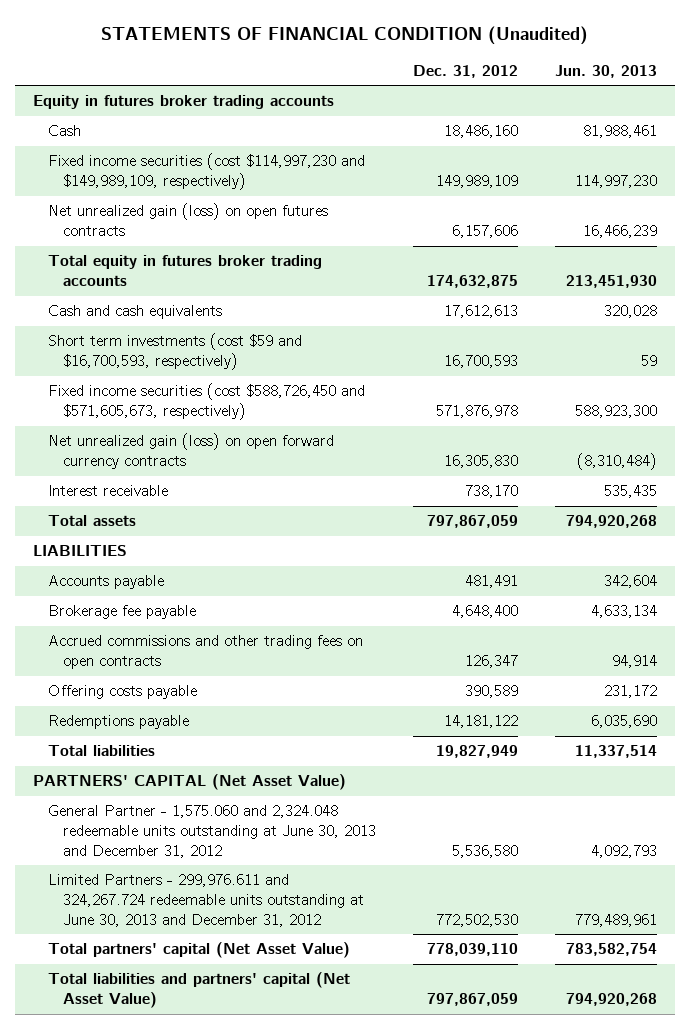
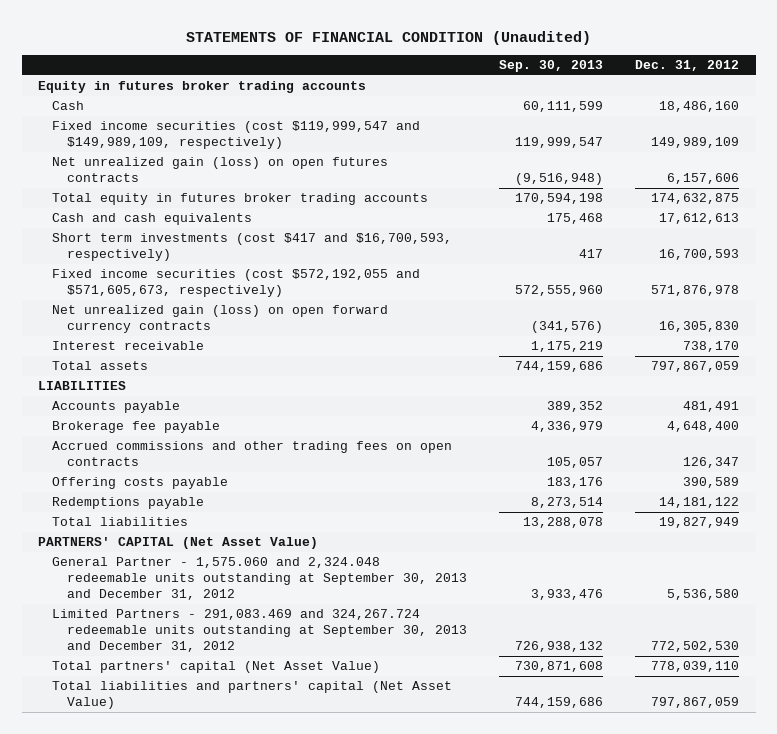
- | Dec. 31, 2012 | Jun. 30, 2013
+ | Sep. 30, 2013 | Dec. 31, 2012
- Fixed income securities (cost $114,997,230 and $149,989,109, respectively) | 149,989,109 | 114,997,230
+ Fixed income securities (cost $119,999,547 and $149,989,109, respectively) | 119,999,547 | 149,989,109
- Short term investments (cost $59 and $16,700,593, respectively) | 16,700,593 | 59
- Fixed income securities (cost $588,726,450 and $571,605,673, respectively) | 571,876,978 | 588,923,300
+ Short term investments (cost $417 and $16,700,593, respectively) | 417 | 16,700,593
+ Fixed income securities (cost $572,192,055 and $571,605,673, respectively) | 572,555,960 | 571,876,978
- General Partner - 1,575.060 and 2,324.048 redeemable units outstanding at June 30, 2013 and December 31, 2012 | 5,536,580 | 4,092,793
- Limited Partners - 299,976.611 and 324,267.724 redeemable units outstanding at June 30, 2013 and December 31, 2012 | 772,502,530 | 779,489,961
+ General Partner - 1,575.060 and 2,324.048 redeemable units outstanding at September 30, 2013 and December 31, 2012 | 3,933,476 | 5,536,580
+ Limited Partners - 291,083.469 and 324,267.724 redeemable units outstanding at September 30, 2013 and December 31, 2012 | 726,938,132 | 772,502,530

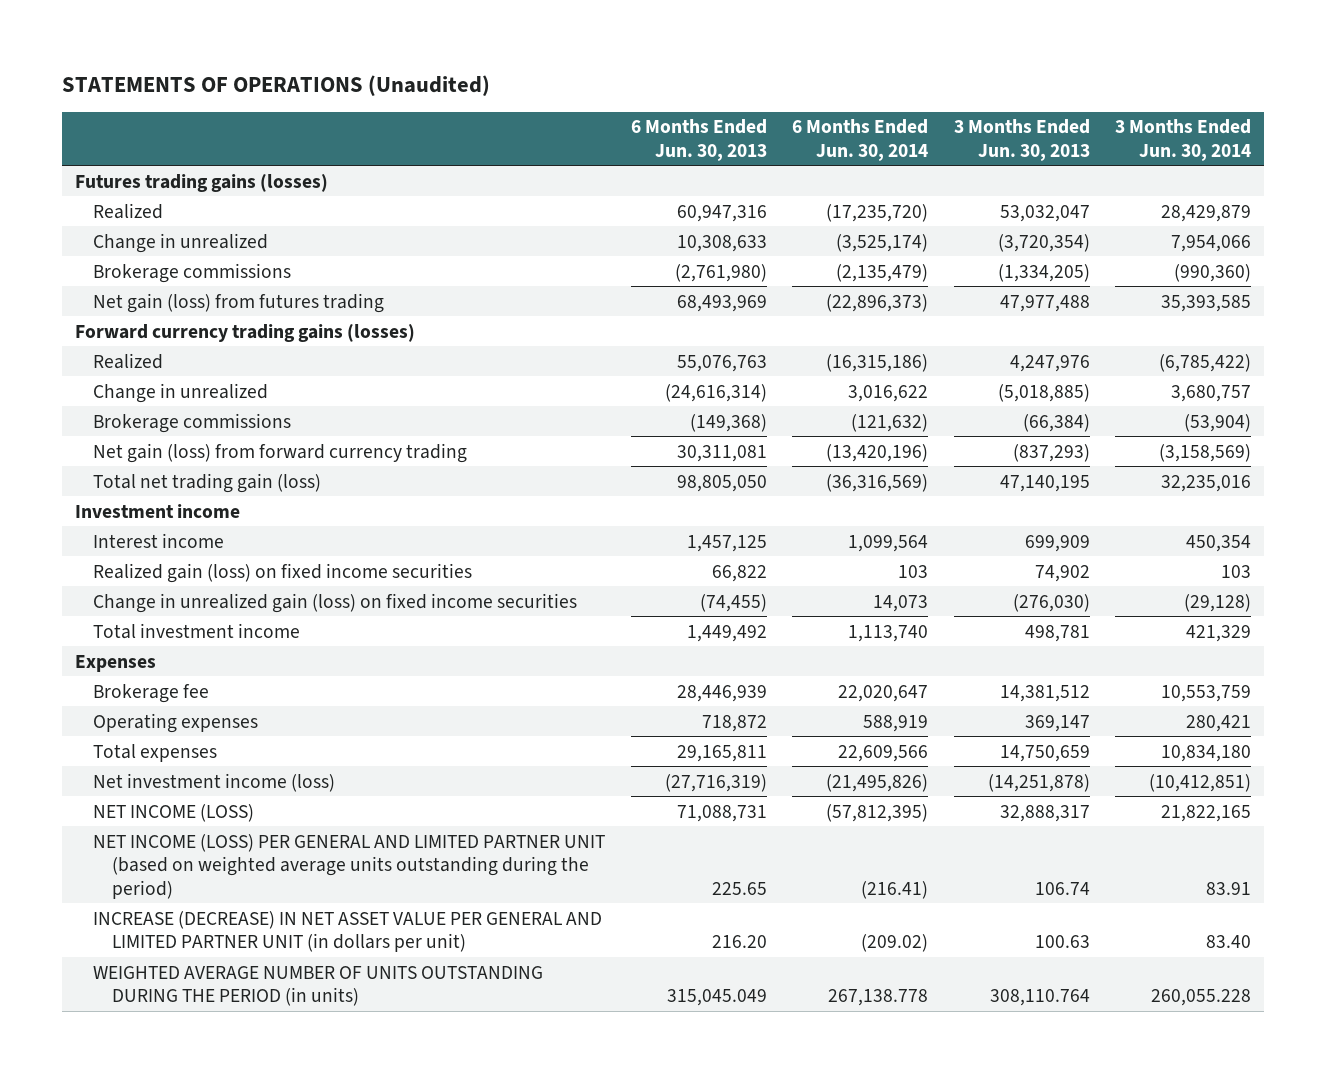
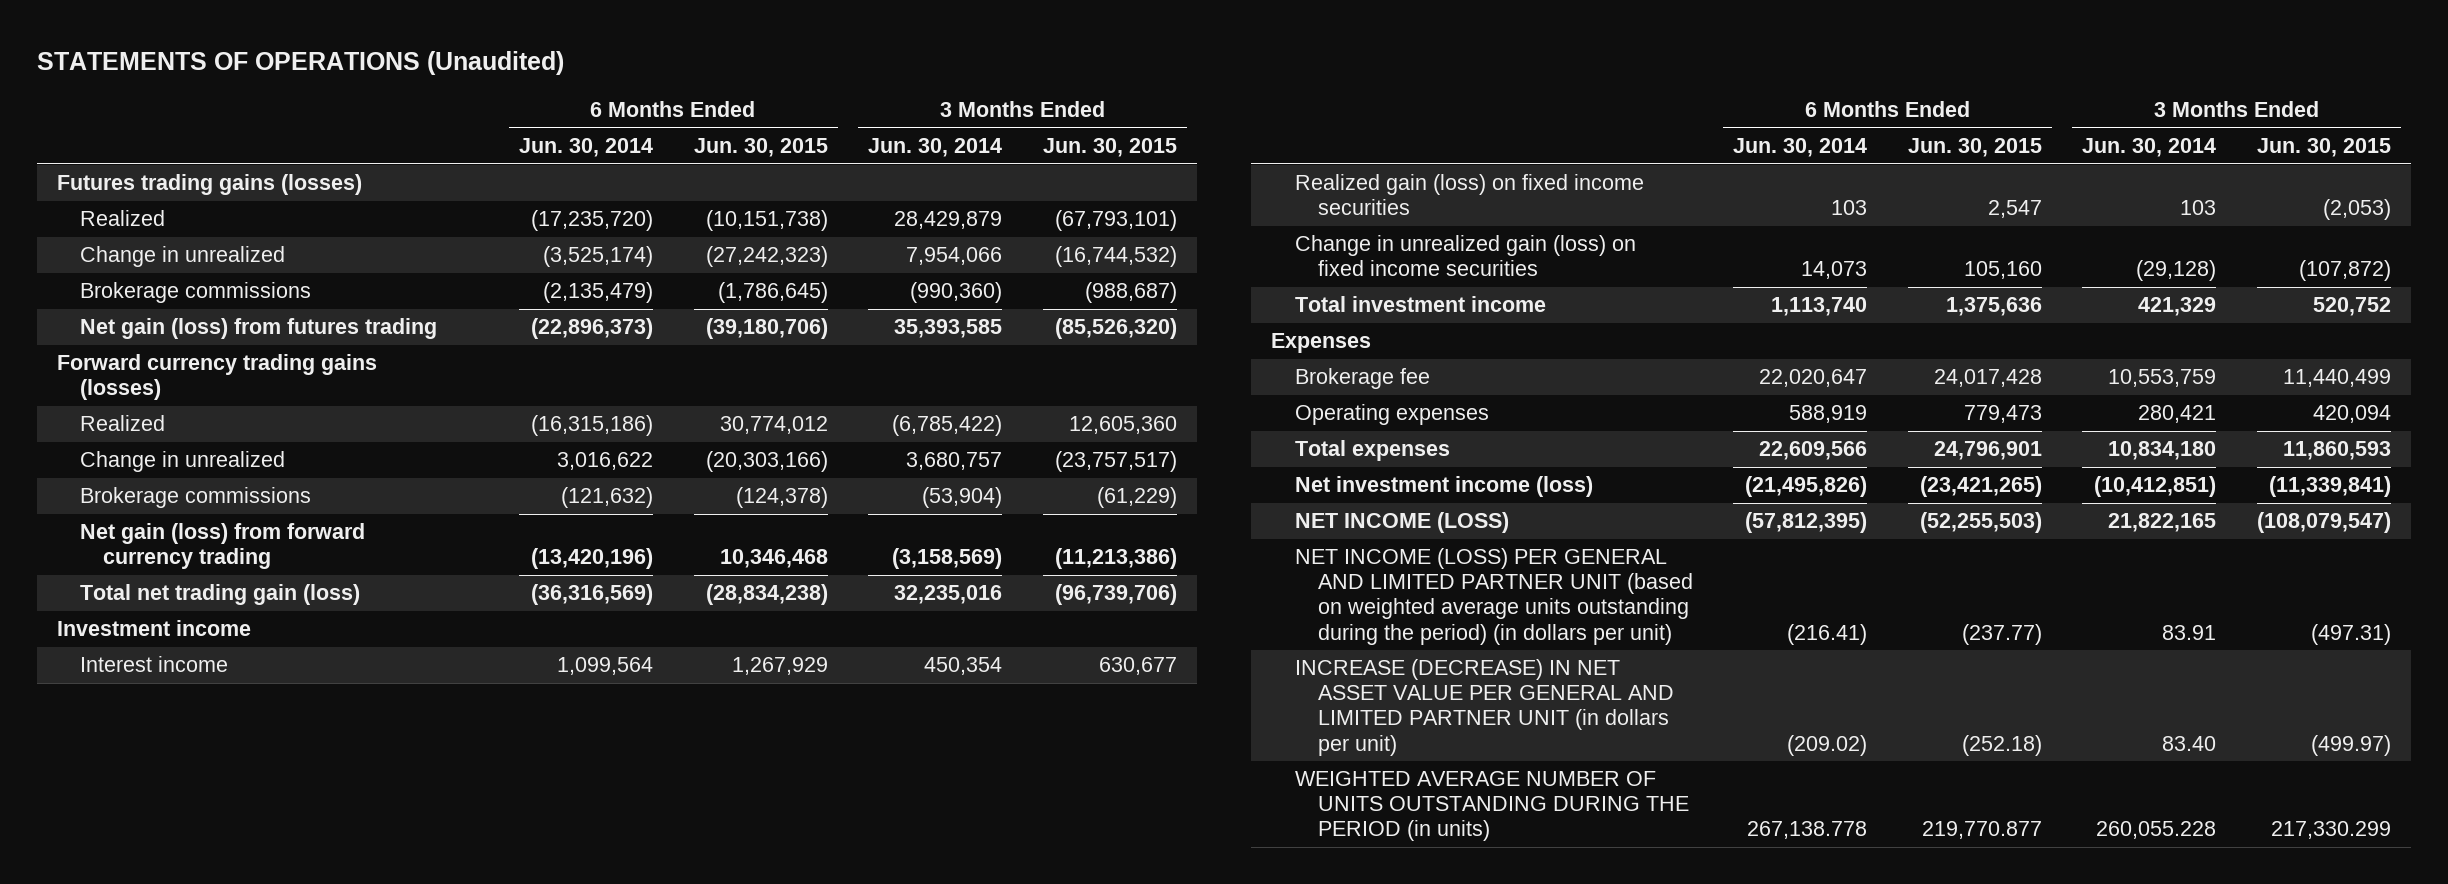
- | 6 Months Ended Jun. 30, 2013 | 6 Months Ended Jun. 30, 2014 | 3 Months Ended Jun. 30, 2013 | 3 Months Ended Jun. 30, 2014
+ | 6 Months Ended Jun. 30, 2014 | 6 Months Ended Jun. 30, 2015 | 3 Months Ended Jun. 30, 2014 | 3 Months Ended Jun. 30, 2015
- NET INCOME (LOSS) PER GENERAL AND LIMITED PARTNER UNIT (based on weighted average units outstanding during the period) | 225.65 | (216.41) | 106.74 | 83.91
+ NET INCOME (LOSS) PER GENERAL AND LIMITED PARTNER UNIT (based on weighted average units outstanding during the period) (in dollars per unit) | (216.41) | (237.77) | 83.91 | (497.31)

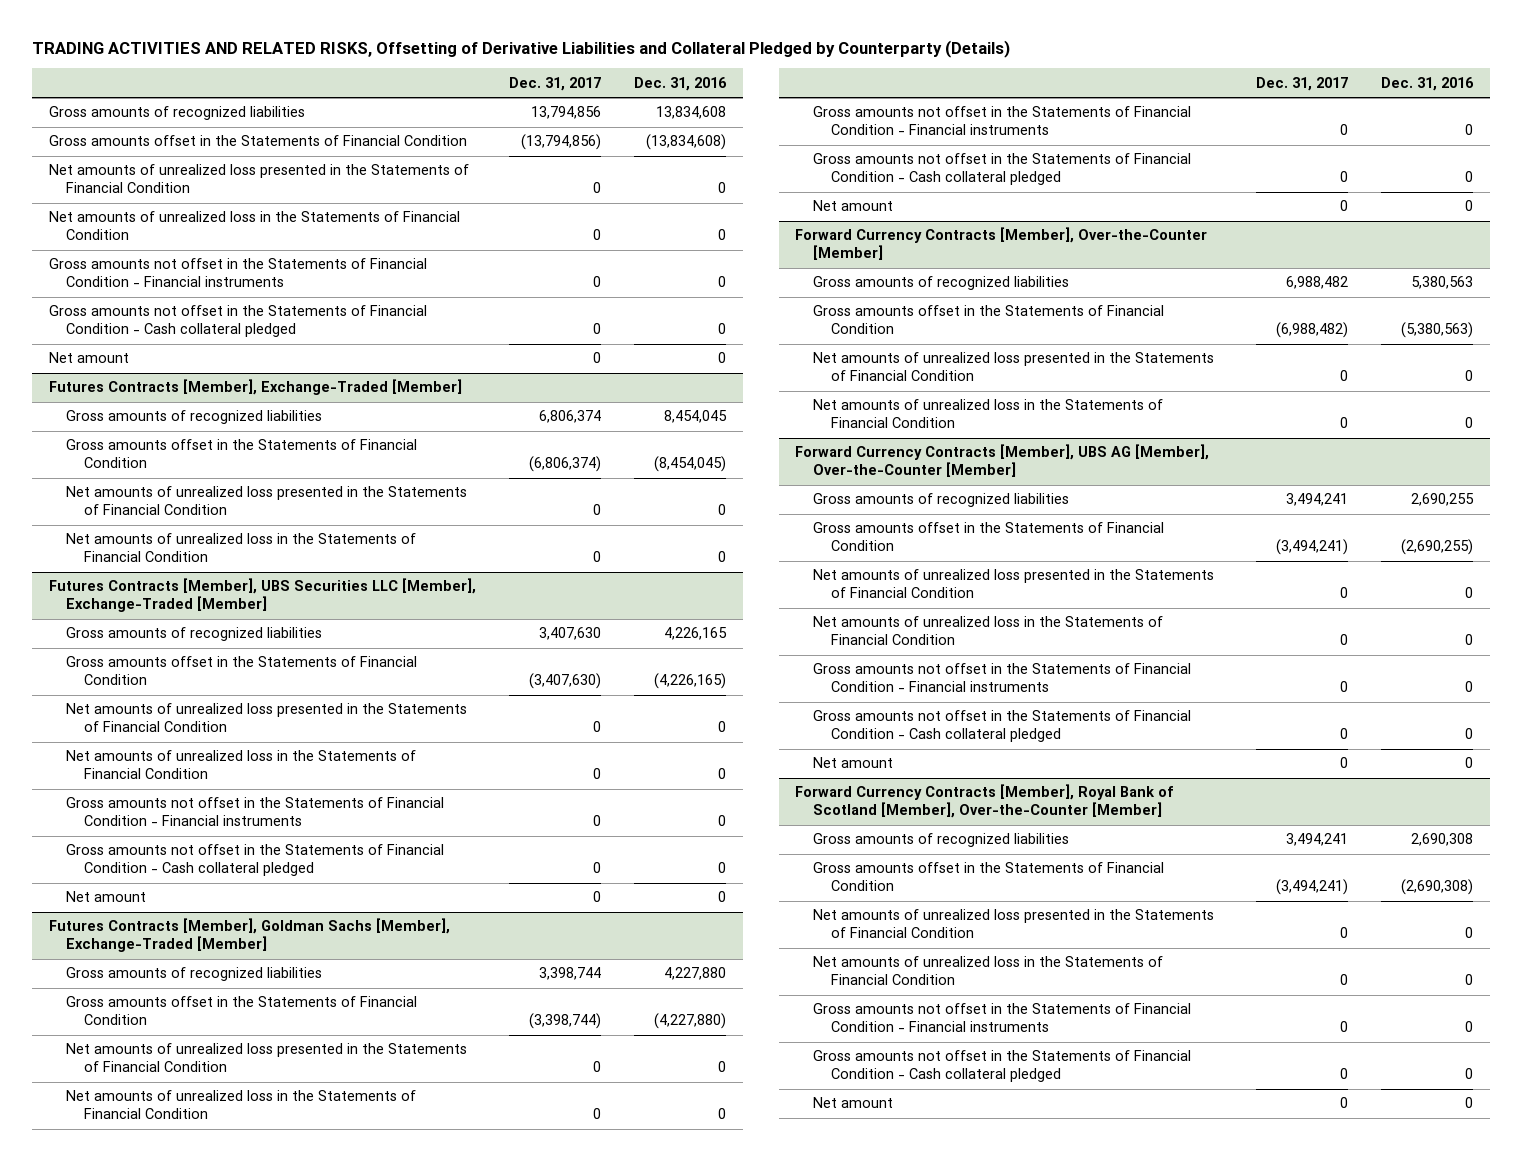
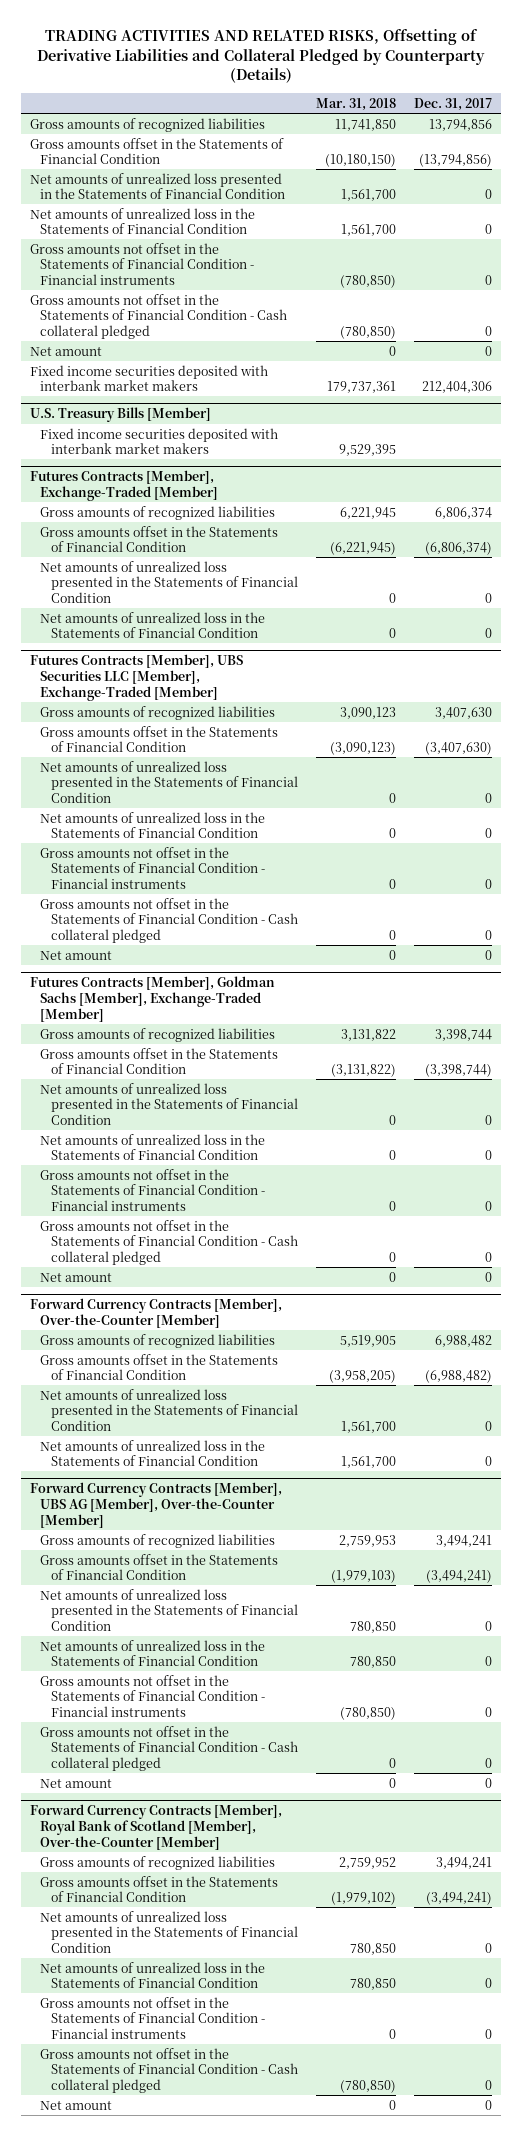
- | Dec. 31, 2017 | Dec. 31, 2016
+ | Mar. 31, 2018 | Dec. 31, 2017
+ Fixed income securities deposited with interbank market makers | 179,737,361 | 212,404,306
+ U.S. Treasury Bills [Member]
+ Fixed income securities deposited with interbank market makers | 9,529,395 |

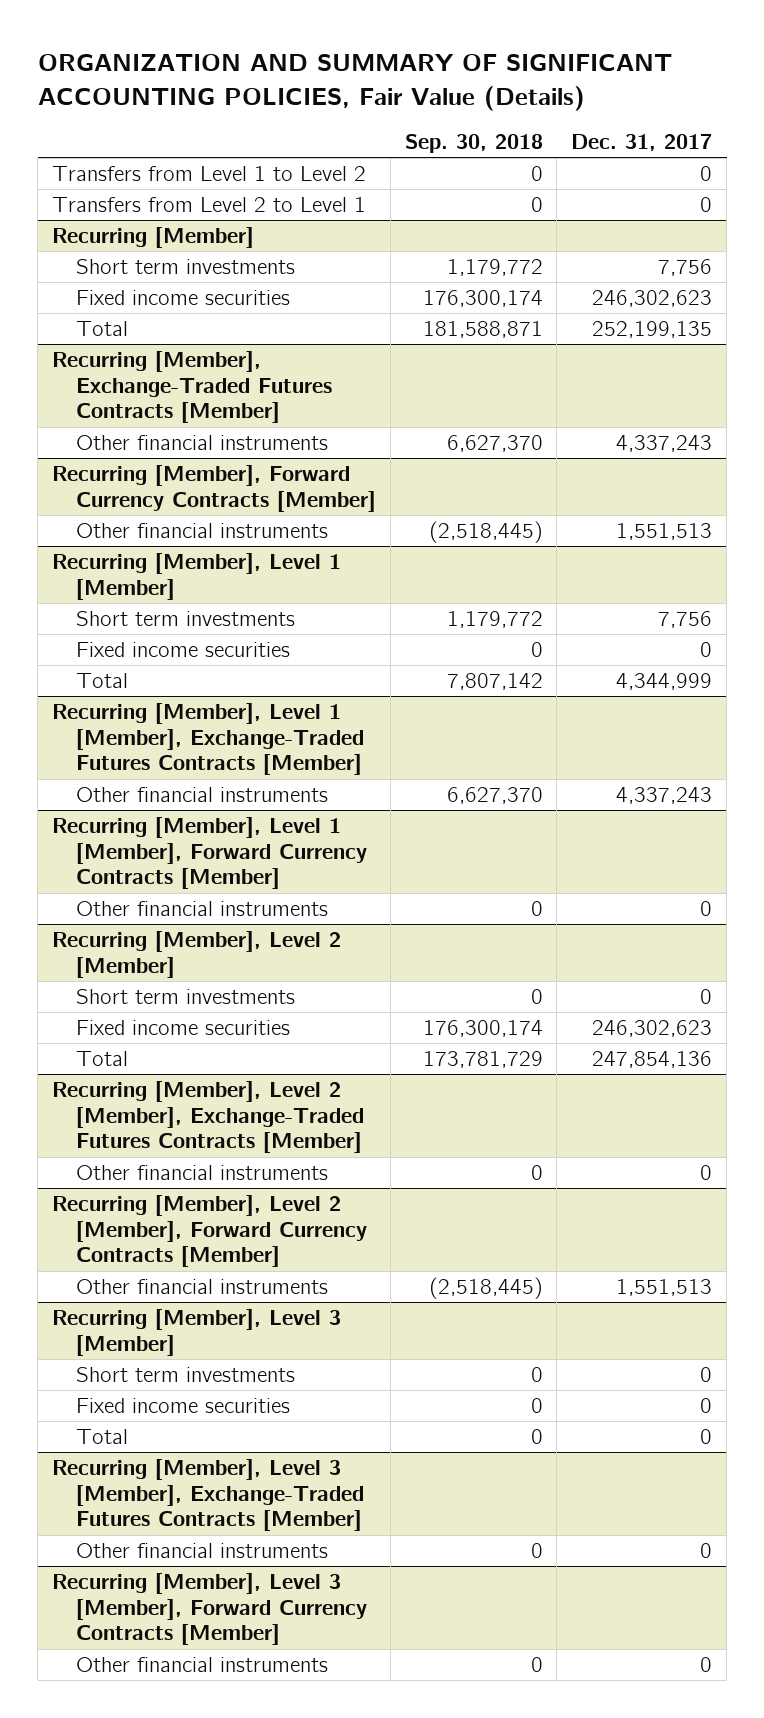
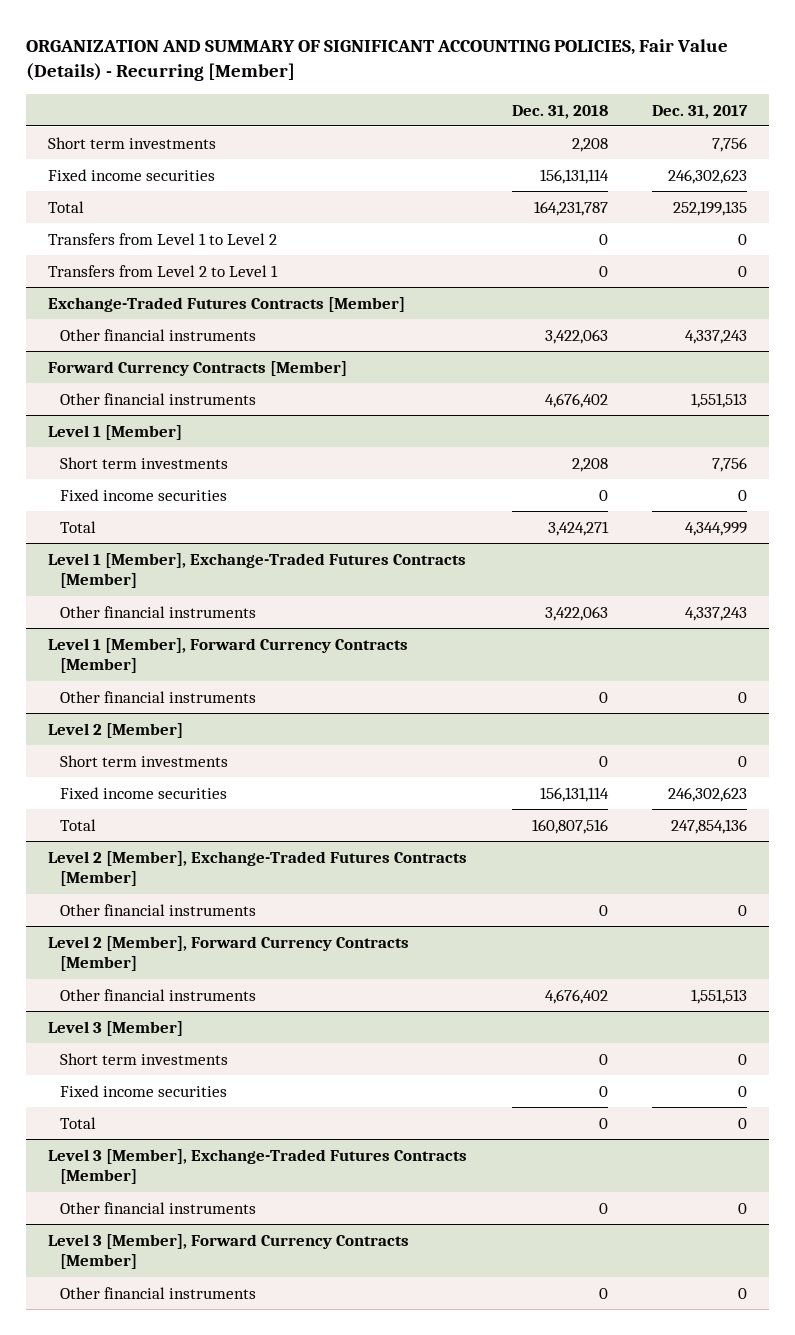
- ORGANIZATION AND SUMMARY OF SIGNIFICANT ACCOUNTING POLICIES, Fair Value (Details)
+ ORGANIZATION AND SUMMARY OF SIGNIFICANT ACCOUNTING POLICIES, Fair Value (Details) - Recurring [Member]
- | Sep. 30, 2018 | Dec. 31, 2017
+ | Dec. 31, 2018 | Dec. 31, 2017
- Recurring [Member]
- Recurring [Member], Exchange-Traded Futures Contracts [Member]
moved down: Transfers from Level 1 to Level 2 | 0 | 0
moved down: Transfers from Level 2 to Level 1 | 0 | 0
+ Exchange-Traded Futures Contracts [Member]
- Recurring [Member], Forward Currency Contracts [Member]
+ Forward Currency Contracts [Member]
- Recurring [Member], Level 1 [Member]
+ Level 1 [Member]
- Recurring [Member], Level 1 [Member], Exchange-Traded Futures Contracts [Member]
+ Level 1 [Member], Exchange-Traded Futures Contracts [Member]
- Recurring [Member], Level 1 [Member], Forward Currency Contracts [Member]
+ Level 1 [Member], Forward Currency Contracts [Member]
- Recurring [Member], Level 2 [Member]
+ Level 2 [Member]
- Recurring [Member], Level 2 [Member], Exchange-Traded Futures Contracts [Member]
+ Level 2 [Member], Exchange-Traded Futures Contracts [Member]
- Recurring [Member], Level 2 [Member], Forward Currency Contracts [Member]
+ Level 2 [Member], Forward Currency Contracts [Member]
- Recurring [Member], Level 3 [Member]
+ Level 3 [Member]
- Recurring [Member], Level 3 [Member], Exchange-Traded Futures Contracts [Member]
+ Level 3 [Member], Exchange-Traded Futures Contracts [Member]
- Recurring [Member], Level 3 [Member], Forward Currency Contracts [Member]
+ Level 3 [Member], Forward Currency Contracts [Member]

